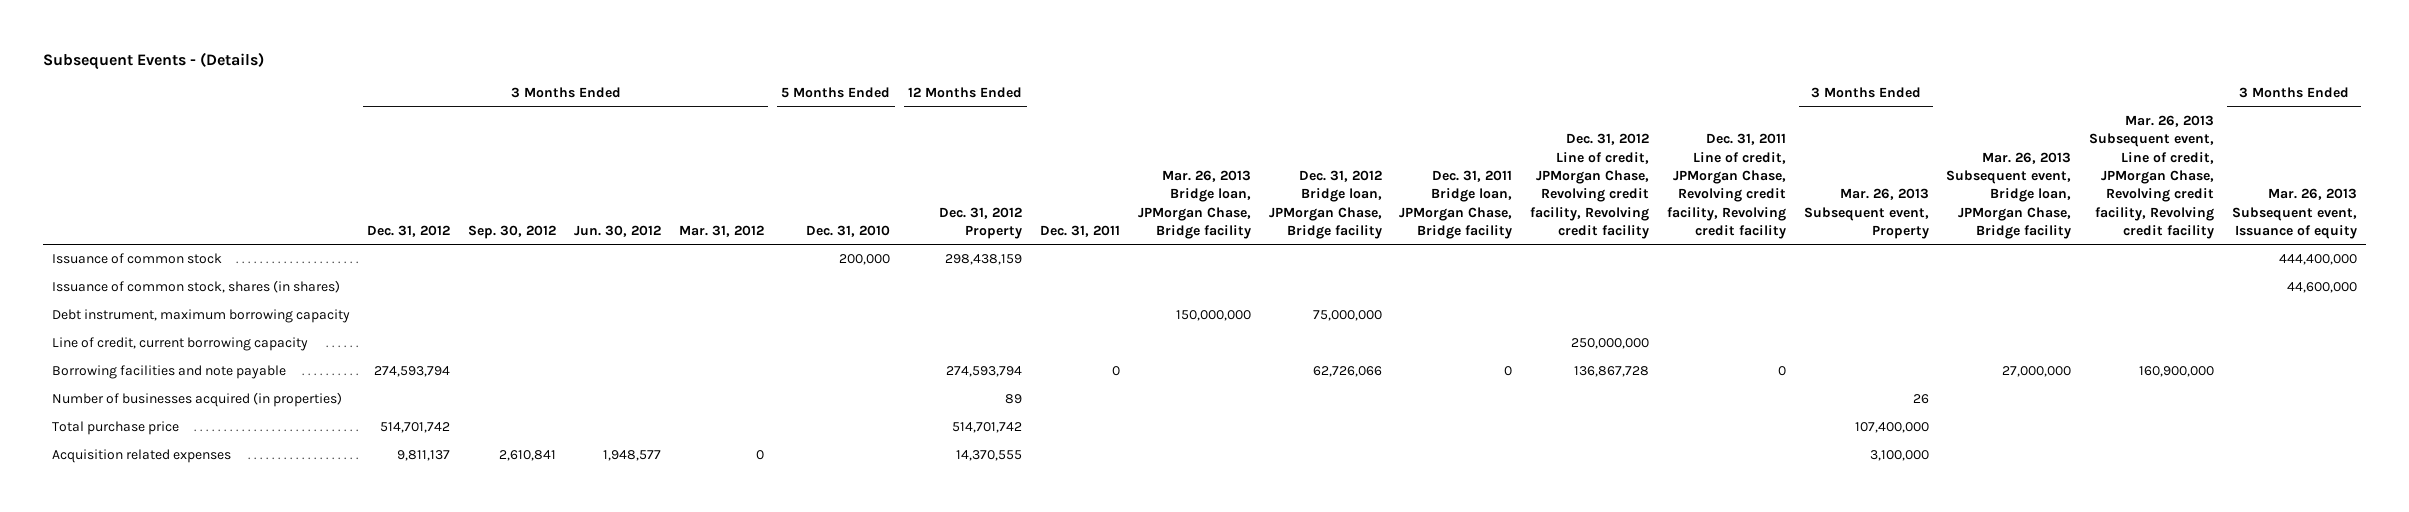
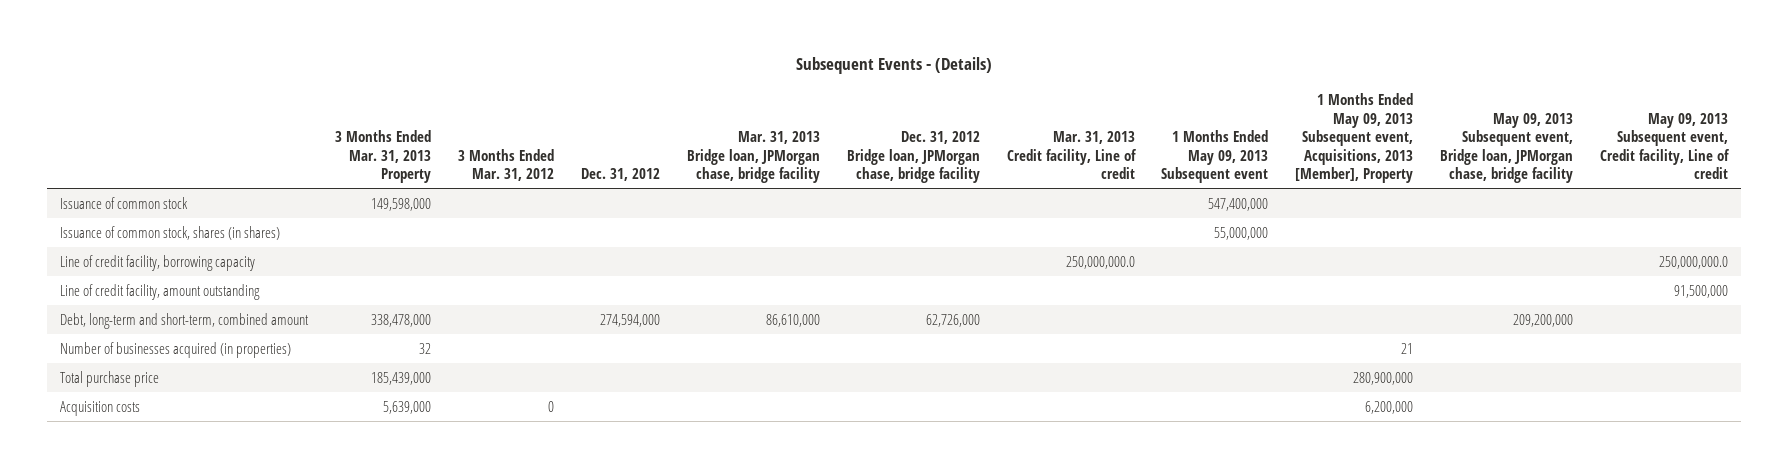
- | 3 Months Ended Dec. 31, 2012 | 3 Months Ended Sep. 30, 2012 | 3 Months Ended Jun. 30, 2012 | 3 Months Ended Mar. 31, 2012 | 5 Months Ended Dec. 31, 2010 | 12 Months Ended Dec. 31, 2012 Property | Dec. 31, 2011 | Mar. 26, 2013 Bridge loan, JPMorgan Chase, Bridge facility | Dec. 31, 2012 Bridge loan, JPMorgan Chase, Bridge facility | Dec. 31, 2011 Bridge loan, JPMorgan Chase, Bridge facility | Dec. 31, 2012 Line of credit, JPMorgan Chase, Revolving credit facility, Revolving credit facility | Dec. 31, 2011 Line of credit, JPMorgan Chase, Revolving credit facility, Revolving credit facility | 3 Months Ended Mar. 26, 2013 Subsequent event, Property | Mar. 26, 2013 Subsequent event, Bridge loan, JPMorgan Chase, Bridge facility | Mar. 26, 2013 Subsequent event, Line of credit, JPMorgan Chase, Revolving credit facility, Revolving credit facility | 3 Months Ended Mar. 26, 2013 Subsequent event, Issuance of equity
+ | 3 Months Ended Mar. 31, 2013 Property | 3 Months Ended Mar. 31, 2012 | Dec. 31, 2012 | Mar. 31, 2013 Bridge loan, JPMorgan chase, bridge facility | Dec. 31, 2012 Bridge loan, JPMorgan chase, bridge facility | Mar. 31, 2013 Credit facility, Line of credit | 1 Months Ended May 09, 2013 Subsequent event | 1 Months Ended May 09, 2013 Subsequent event, Acquisitions, 2013 [Member], Property | May 09, 2013 Subsequent event, Bridge loan, JPMorgan chase, bridge facility | May 09, 2013 Subsequent event, Credit facility, Line of credit
- Debt instrument, maximum borrowing capacity | | | | | | | | 150,000,000 | 75,000,000 | | | | | | |
- Line of credit, current borrowing capacity | | | | | | | | | | | 250,000,000 | | | | |
- Borrowing facilities and note payable | 274,593,794 | | | | | 274,593,794 | 0 | | 62,726,066 | 0 | 136,867,728 | 0 | | 27,000,000 | 160,900,000 |
+ Line of credit facility, borrowing capacity | | | | | | 250,000,000.0 | | | | 250,000,000.0
+ Line of credit facility, amount outstanding | | | | | | | | | | 91,500,000
+ Debt, long-term and short-term, combined amount | 338,478,000 | | 274,594,000 | 86,610,000 | 62,726,000 | | | | 209,200,000 |
- Acquisition related expenses | 9,811,137 | 2,610,841 | 1,948,577 | 0 | | 14,370,555 | | | | | | | 3,100,000 | | |
+ Acquisition costs | 5,639,000 | 0 | | | | | | 6,200,000 | |

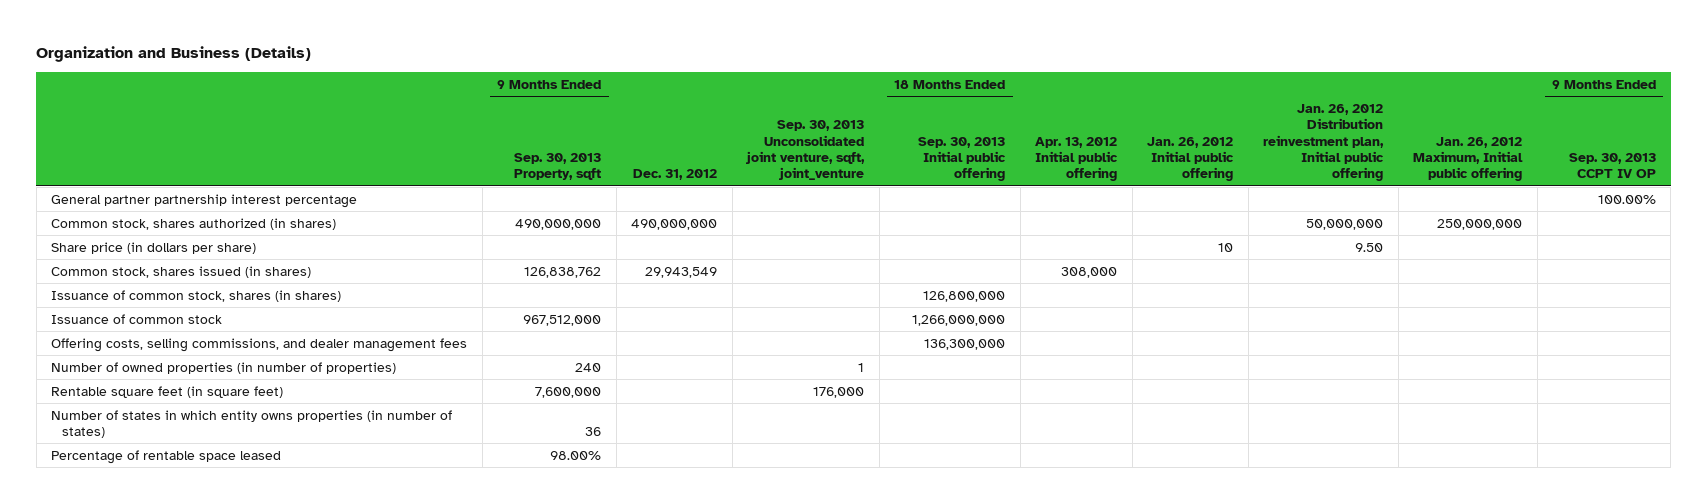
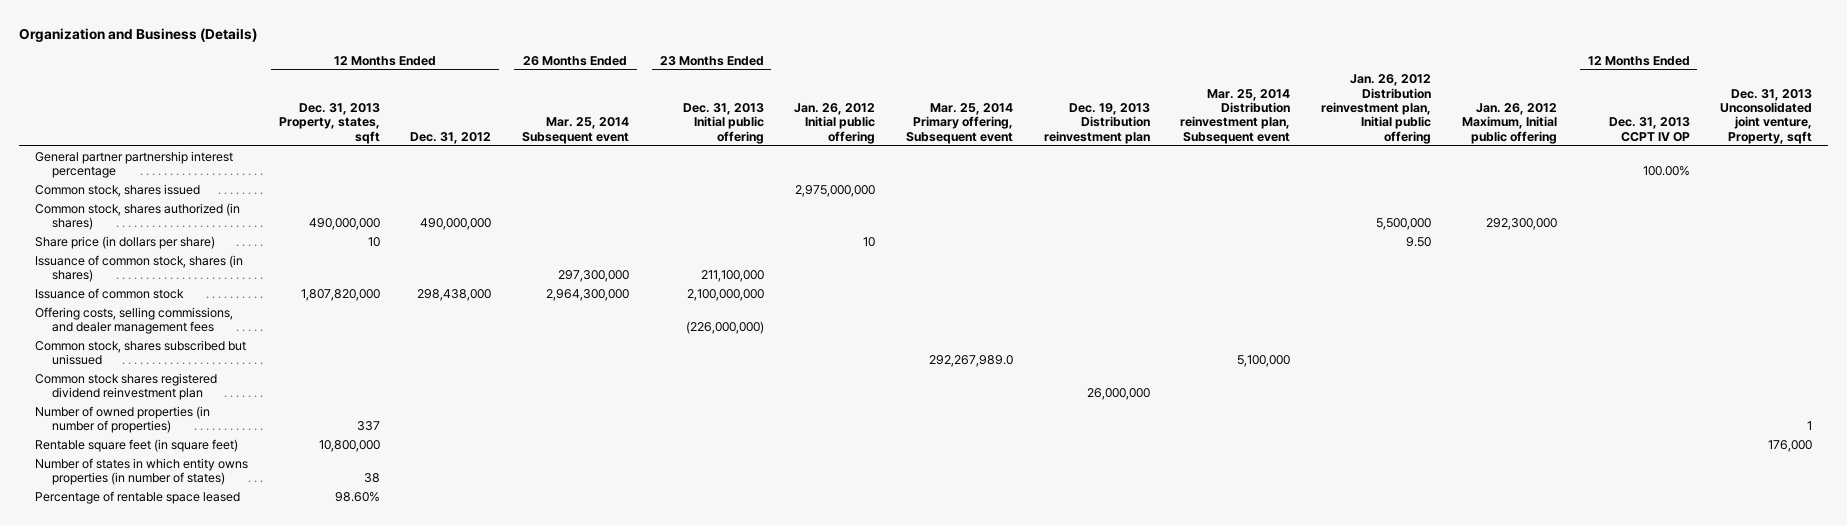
- | 9 Months Ended Sep. 30, 2013 Property, sqft | Dec. 31, 2012 | Sep. 30, 2013 Unconsolidated joint venture, sqft, joint_venture | 18 Months Ended Sep. 30, 2013 Initial public offering | Apr. 13, 2012 Initial public offering | Jan. 26, 2012 Initial public offering | Jan. 26, 2012 Distribution reinvestment plan, Initial public offering | Jan. 26, 2012 Maximum, Initial public offering | 9 Months Ended Sep. 30, 2013 CCPT IV OP
+ | 12 Months Ended Dec. 31, 2013 Property, states, sqft | 12 Months Ended Dec. 31, 2012 | 26 Months Ended Mar. 25, 2014 Subsequent event | 23 Months Ended Dec. 31, 2013 Initial public offering | Jan. 26, 2012 Initial public offering | Mar. 25, 2014 Primary offering, Subsequent event | Dec. 19, 2013 Distribution reinvestment plan | Mar. 25, 2014 Distribution reinvestment plan, Subsequent event | Jan. 26, 2012 Distribution reinvestment plan, Initial public offering | Jan. 26, 2012 Maximum, Initial public offering | 12 Months Ended Dec. 31, 2013 CCPT IV OP | Dec. 31, 2013 Unconsolidated joint venture, Property, sqft
- Common stock, shares authorized (in shares) | 490,000,000 | 490,000,000 | | | | | 50,000,000 | 250,000,000 |
+ Common stock, shares issued | | | | | 2,975,000,000 | | | | | | |
+ Common stock, shares authorized (in shares) | 490,000,000 | 490,000,000 | | | | | | | 5,500,000 | 292,300,000 | |
- Common stock, shares issued (in shares) | 126,838,762 | 29,943,549 | | | 308,000 | | | |
+ Common stock, shares subscribed but unissued | | | | | | 292,267,989.0 | | 5,100,000 | | | |
+ Common stock shares registered dividend reinvestment plan | | | | | | | 26,000,000 | | | | |

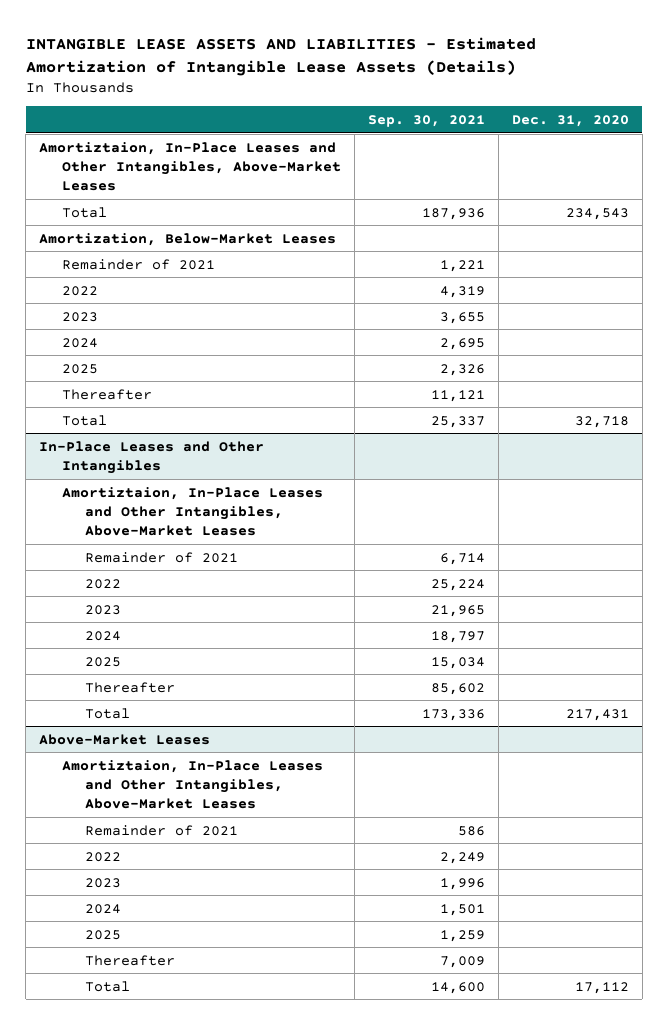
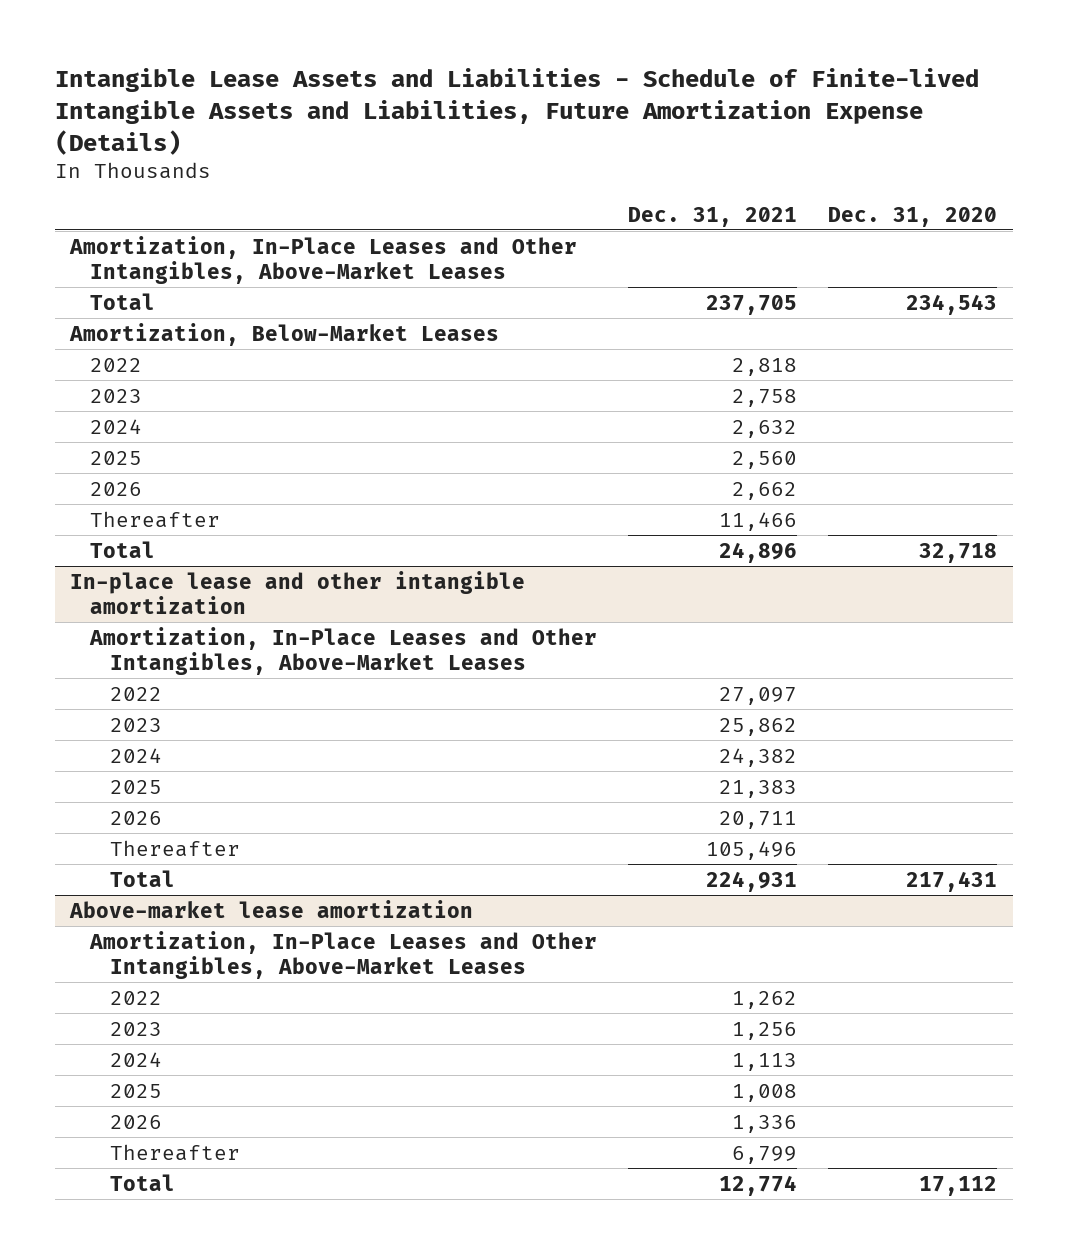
- INTANGIBLE LEASE ASSETS AND LIABILITIES - Estimated Amortization of Intangible Lease Assets (Details)
+ Intangible Lease Assets and Liabilities - Schedule of Finite-lived Intangible Assets and Liabilities, Future Amortization Expense (Details)
- | Sep. 30, 2021 | Dec. 31, 2020
+ | Dec. 31, 2021 | Dec. 31, 2020
- Amortiztaion, In-Place Leases and Other Intangibles, Above-Market Leases
+ Amortization, In-Place Leases and Other Intangibles, Above-Market Leases
- Remainder of 2021 | 1,221 |
+ 2026 | 2,662 |
- In-Place Leases and Other Intangibles
- Amortiztaion, In-Place Leases and Other Intangibles, Above-Market Leases
- Remainder of 2021 | 6,714 |
+ In-place lease and other intangible amortization
+ Amortization, In-Place Leases and Other Intangibles, Above-Market Leases
+ 2026 | 20,711 |
- Above-Market Leases
- Amortiztaion, In-Place Leases and Other Intangibles, Above-Market Leases
- Remainder of 2021 | 586 |
+ Above-market lease amortization
+ Amortization, In-Place Leases and Other Intangibles, Above-Market Leases
+ 2026 | 1,336 |

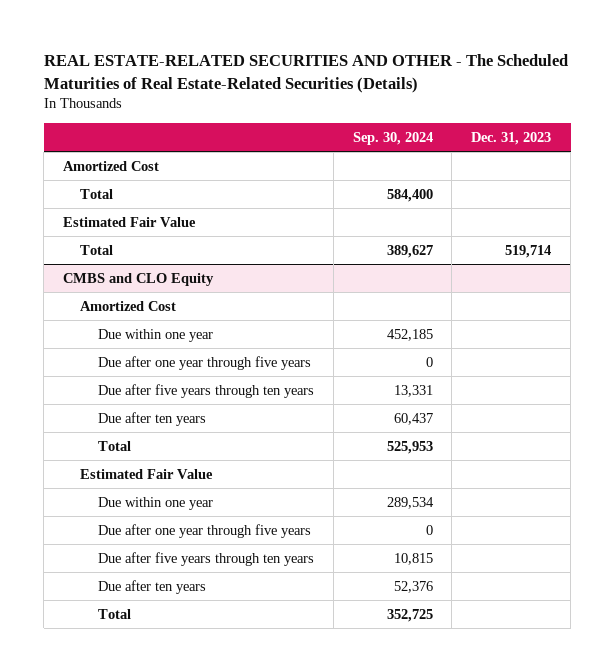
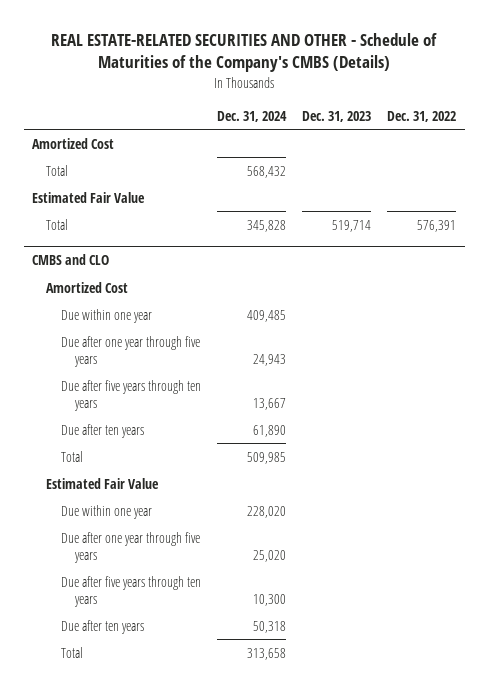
- REAL ESTATE-RELATED SECURITIES AND OTHER - The Scheduled Maturities of Real Estate-Related Securities (Details)
+ REAL ESTATE-RELATED SECURITIES AND OTHER - Schedule of Maturities of the Company's CMBS (Details)
- | Sep. 30, 2024 | Dec. 31, 2023
+ | Dec. 31, 2024 | Dec. 31, 2023 | Dec. 31, 2022
- CMBS and CLO Equity
+ CMBS and CLO

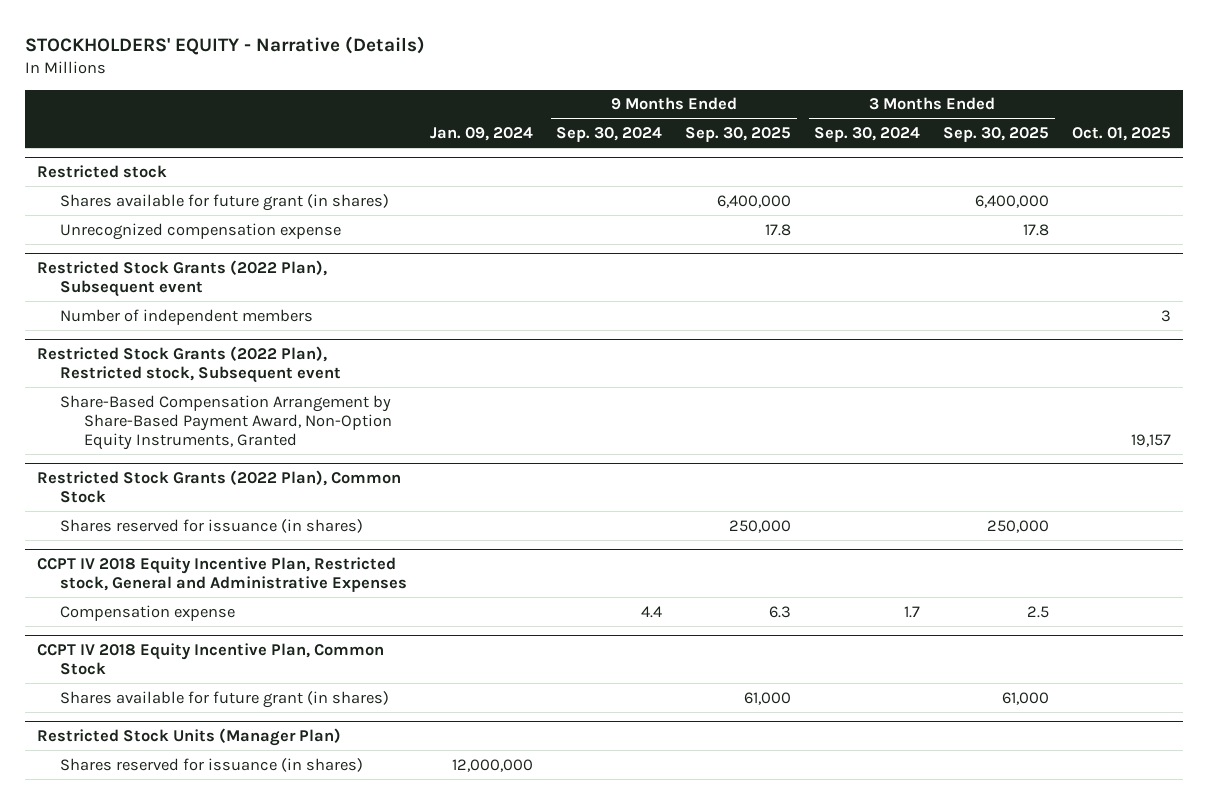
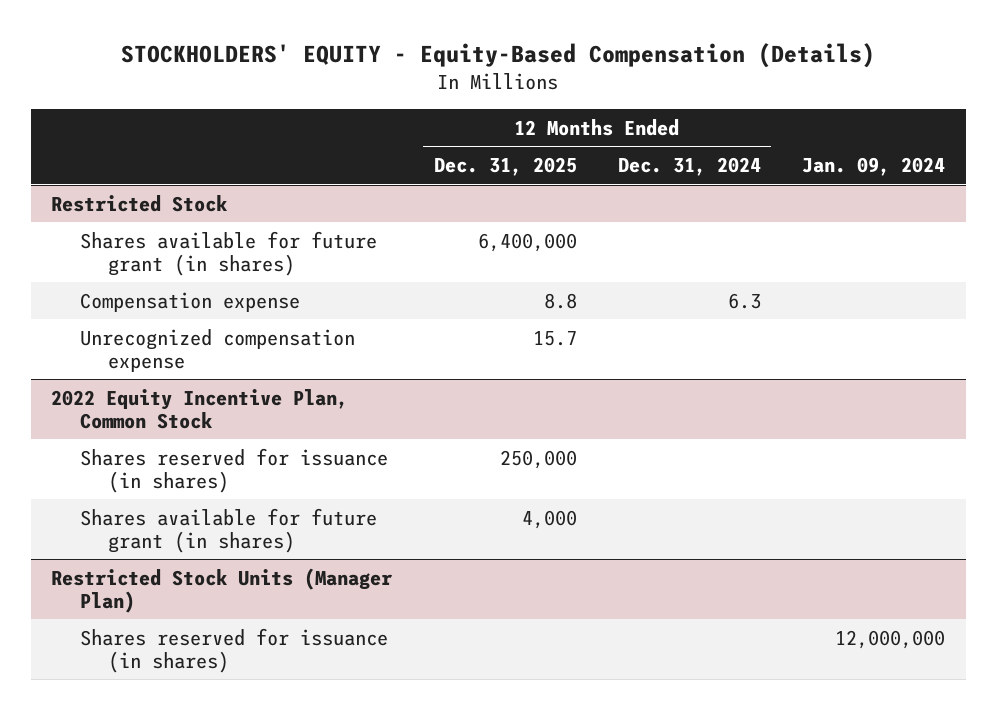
- STOCKHOLDERS' EQUITY - Narrative (Details)
+ STOCKHOLDERS' EQUITY - Equity-Based Compensation (Details)
- | Jan. 09, 2024 | 9 Months Ended Sep. 30, 2024 | 9 Months Ended Sep. 30, 2025 | 3 Months Ended Sep. 30, 2024 | 3 Months Ended Sep. 30, 2025 | Oct. 01, 2025
+ | 12 Months Ended Dec. 31, 2025 | 12 Months Ended Dec. 31, 2024 | Jan. 09, 2024
- Restricted stock
+ Restricted Stock
+ Compensation expense | 8.8 | 6.3 |
- Restricted Stock Grants (2022 Plan), Subsequent event
- Number of independent members | | | | | | 3
- Restricted Stock Grants (2022 Plan), Restricted stock, Subsequent event
- Share-Based Compensation Arrangement by Share-Based Payment Award, Non-Option Equity Instruments, Granted | | | | | | 19,157
- Restricted Stock Grants (2022 Plan), Common Stock
- Shares reserved for issuance (in shares) | | | 250,000 | | 250,000 |
- CCPT IV 2018 Equity Incentive Plan, Restricted stock, General and Administrative Expenses
- Compensation expense | | 4.4 | 6.3 | 1.7 | 2.5 |
- CCPT IV 2018 Equity Incentive Plan, Common Stock
+ 2022 Equity Incentive Plan, Common Stock
+ Shares reserved for issuance (in shares) | 250,000 | |

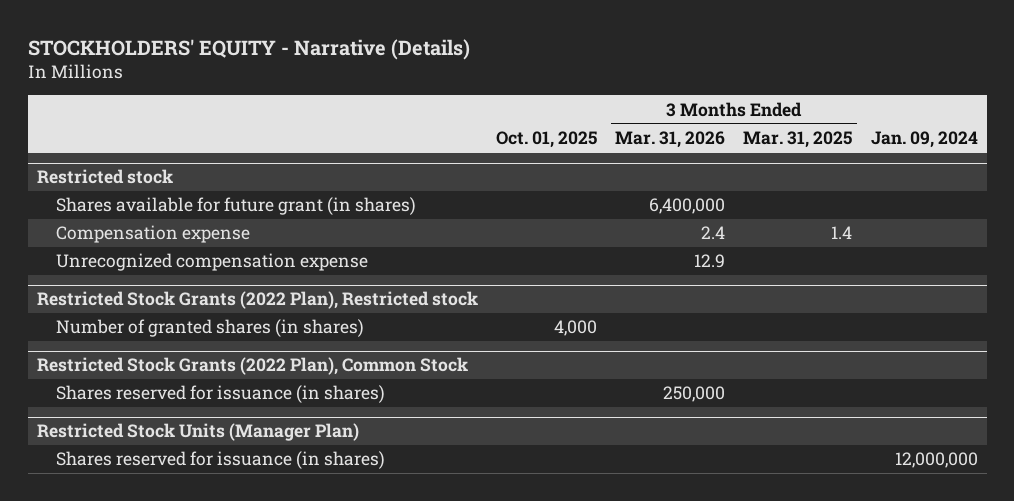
- STOCKHOLDERS' EQUITY - Equity-Based Compensation (Details)
+ STOCKHOLDERS' EQUITY - Narrative (Details)
- | 12 Months Ended Dec. 31, 2025 | 12 Months Ended Dec. 31, 2024 | Jan. 09, 2024
+ | Oct. 01, 2025 | 3 Months Ended Mar. 31, 2026 | 3 Months Ended Mar. 31, 2025 | Jan. 09, 2024
- Restricted Stock
+ Restricted stock
- 2022 Equity Incentive Plan, Common Stock
+ Restricted Stock Grants (2022 Plan), Restricted stock
+ Number of granted shares (in shares) | 4,000 | | |
+ Restricted Stock Grants (2022 Plan), Common Stock
- Shares available for future grant (in shares) | 4,000 | |

